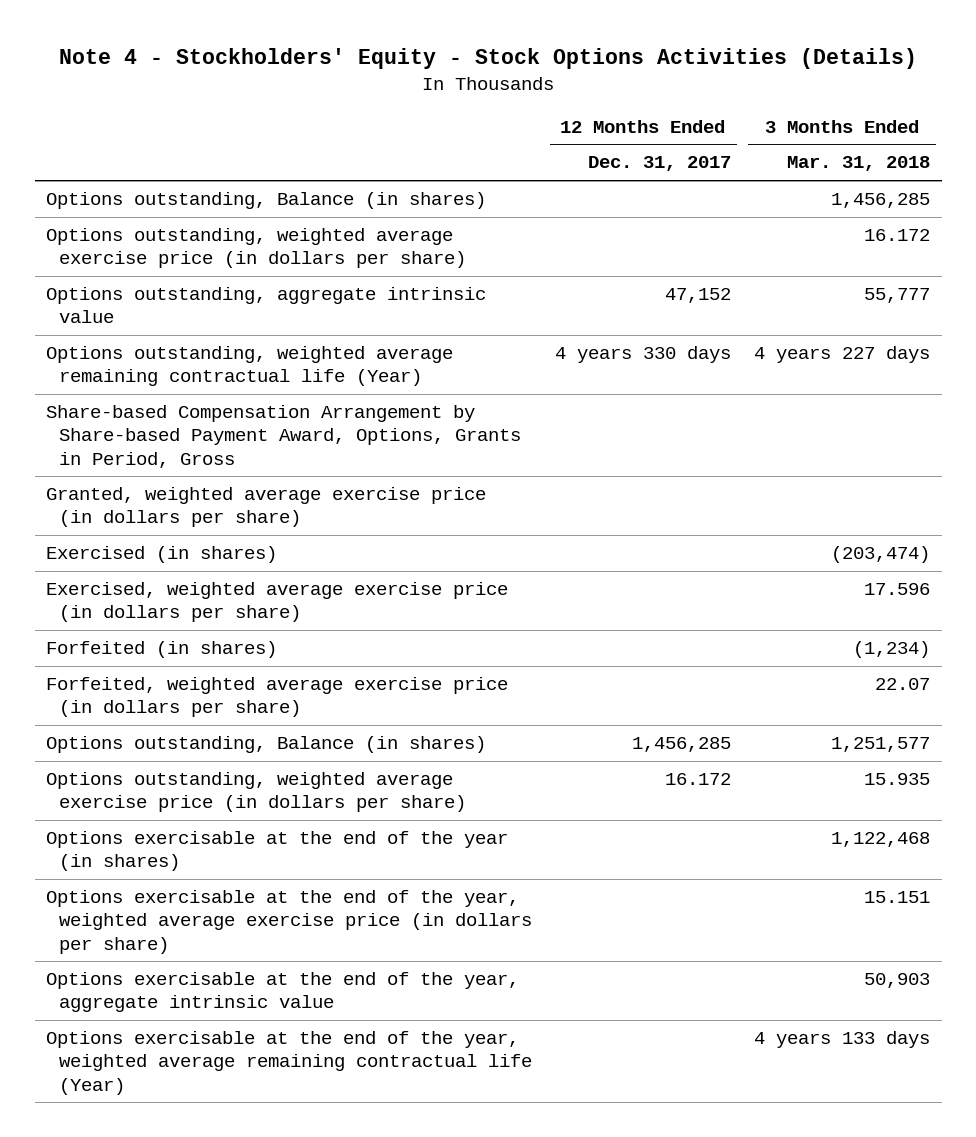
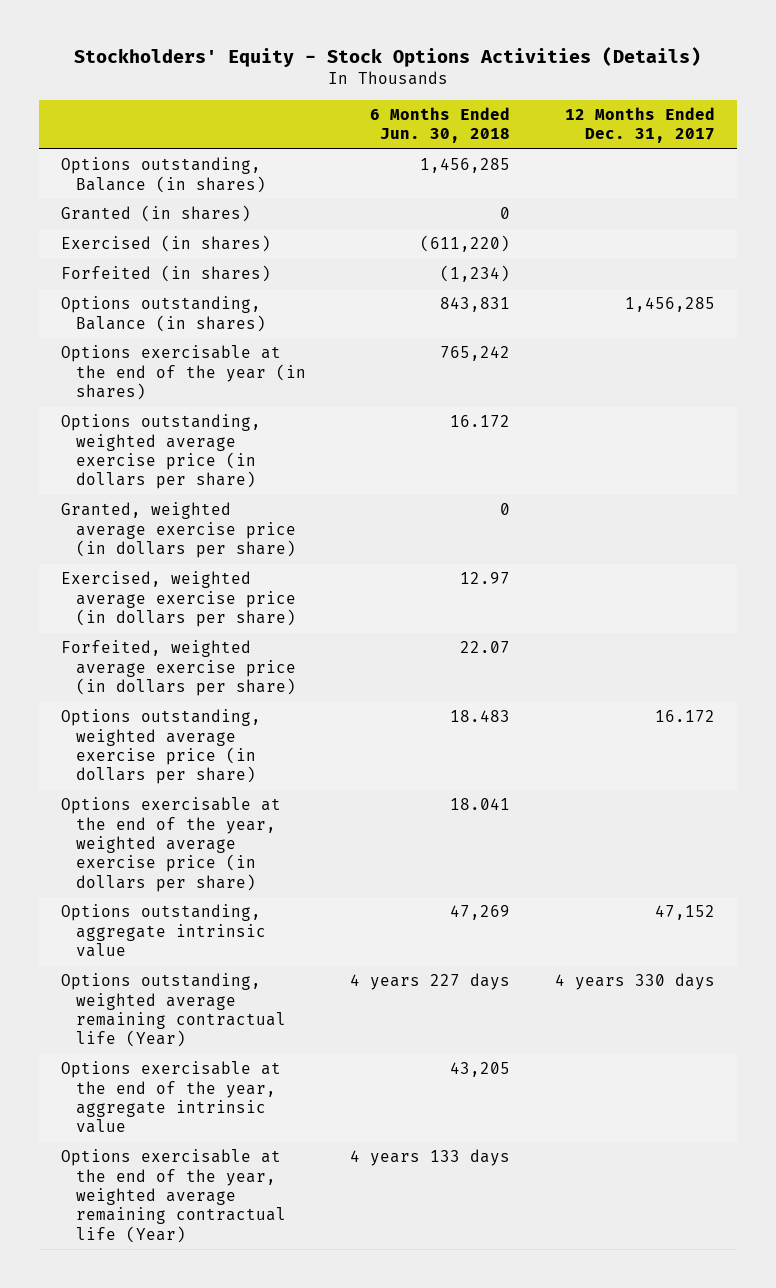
- Note 4 - Stockholders' Equity - Stock Options Activities (Details)
+ Stockholders' Equity - Stock Options Activities (Details)
- | 12 Months Ended Dec. 31, 2017 | 3 Months Ended Mar. 31, 2018
+ | 6 Months Ended Jun. 30, 2018 | 12 Months Ended Dec. 31, 2017
+ Granted (in shares) | 0 |
moved up: Exercised (in shares) | (611,220) |
moved up: Forfeited (in shares) | (1,234) |
moved up: Options outstanding, Balance (in shares) | 843,831 | 1,456,285
moved up: Options exercisable at the end of the year (in shares) | 765,242 |
- Share-based Compensation Arrangement by Share-based Payment Award, Options, Grants in Period, Gross
moved down: Options outstanding, aggregate intrinsic value | 47,269 | 47,152
moved down: Options outstanding, weighted average remaining contractual life (Year) | 4 years 227 days | 4 years 330 days

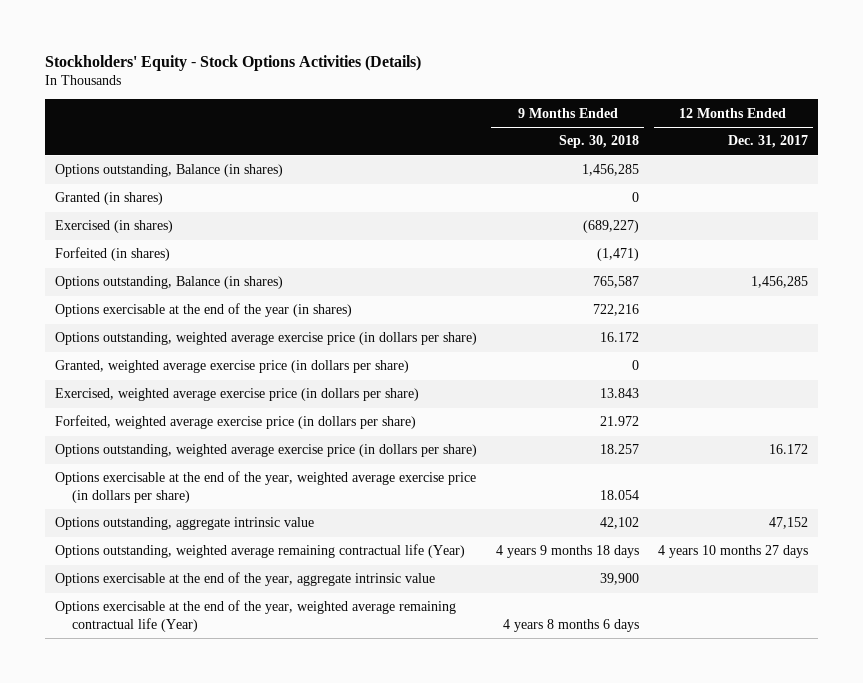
- | 6 Months Ended Jun. 30, 2018 | 12 Months Ended Dec. 31, 2017
+ | 9 Months Ended Sep. 30, 2018 | 12 Months Ended Dec. 31, 2017
- Options outstanding, weighted average remaining contractual life (Year) | 4 years 227 days | 4 years 330 days
+ Options outstanding, weighted average remaining contractual life (Year) | 4 years 9 months 18 days | 4 years 10 months 27 days

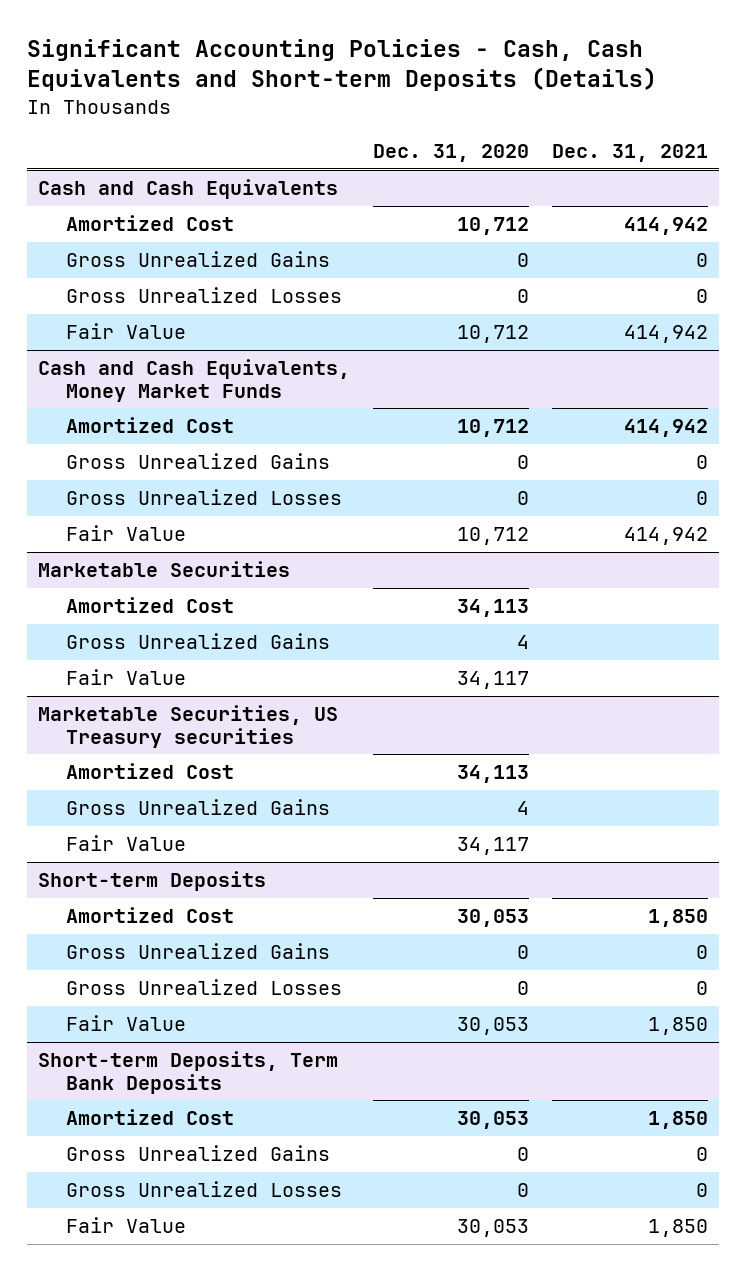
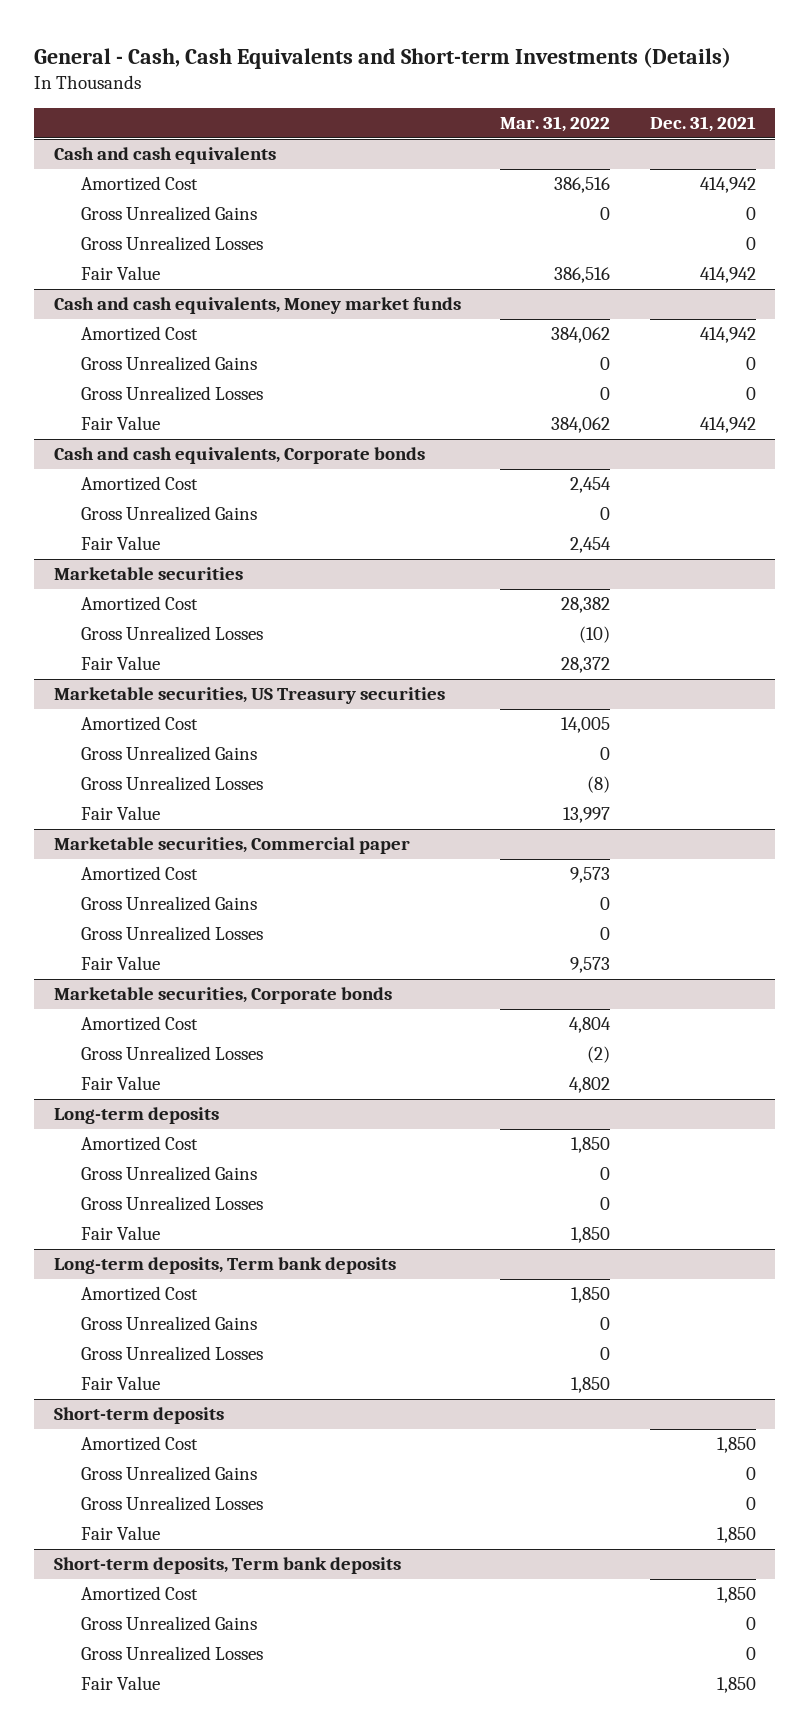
- Significant Accounting Policies - Cash, Cash Equivalents and Short-term Deposits (Details)
+ General - Cash, Cash Equivalents and Short-term Investments (Details)
- | Dec. 31, 2020 | Dec. 31, 2021
+ | Mar. 31, 2022 | Dec. 31, 2021
- Cash and Cash Equivalents
+ Cash and cash equivalents
- Cash and Cash Equivalents, Money Market Funds
+ Cash and cash equivalents, Money market funds
- Marketable Securities
+ Cash and cash equivalents, Corporate bonds
+ Amortized Cost | 2,454 |
+ Gross Unrealized Gains | 0 |
+ Fair Value | 2,454 |
+ Marketable securities
- Gross Unrealized Gains | 4 |
+ Gross Unrealized Losses | (10) |
- Marketable Securities, US Treasury securities
+ Marketable securities, US Treasury securities
+ Gross Unrealized Losses | (8) |
- Short-term Deposits
+ Marketable securities, Commercial paper
+ Amortized Cost | 9,573 |
+ Gross Unrealized Gains | 0 |
+ Gross Unrealized Losses | 0 |
+ Fair Value | 9,573 |
+ Marketable securities, Corporate bonds
+ Amortized Cost | 4,804 |
+ Gross Unrealized Losses | (2) |
+ Fair Value | 4,802 |
+ Long-term deposits
+ Amortized Cost | 1,850 |
+ Gross Unrealized Gains | 0 |
+ Gross Unrealized Losses | 0 |
+ Fair Value | 1,850 |
+ Long-term deposits, Term bank deposits
+ Amortized Cost | 1,850 |
+ Gross Unrealized Gains | 0 |
+ Gross Unrealized Losses | 0 |
+ Fair Value | 1,850 |
+ Short-term deposits
- Short-term Deposits, Term Bank Deposits
+ Short-term deposits, Term bank deposits

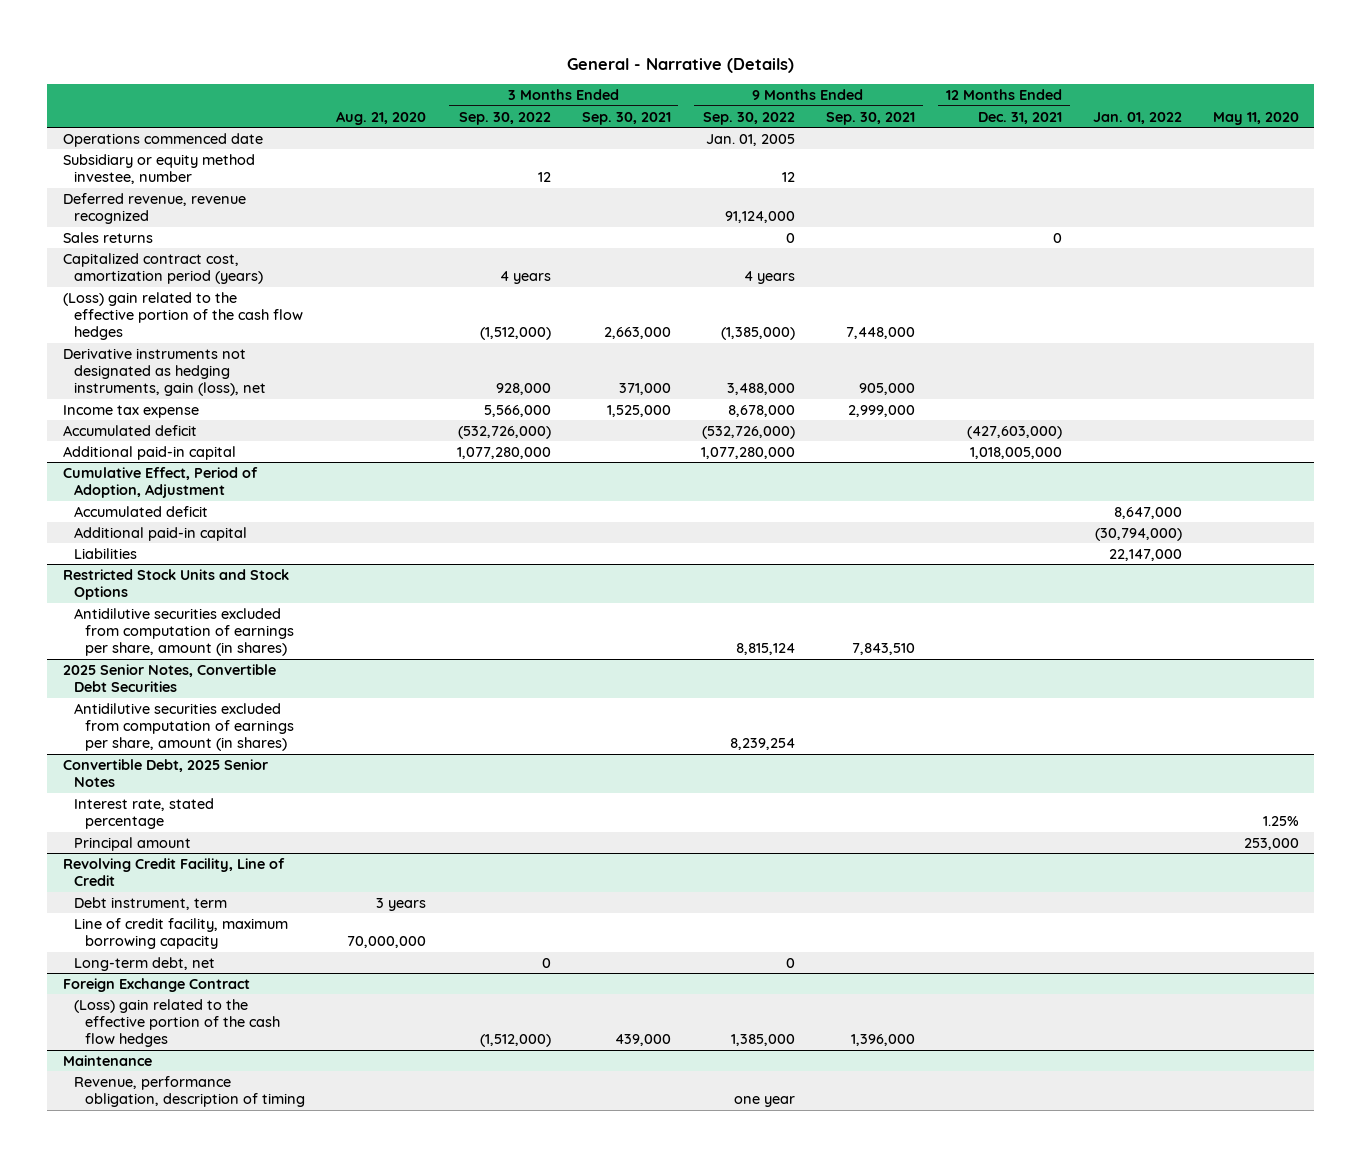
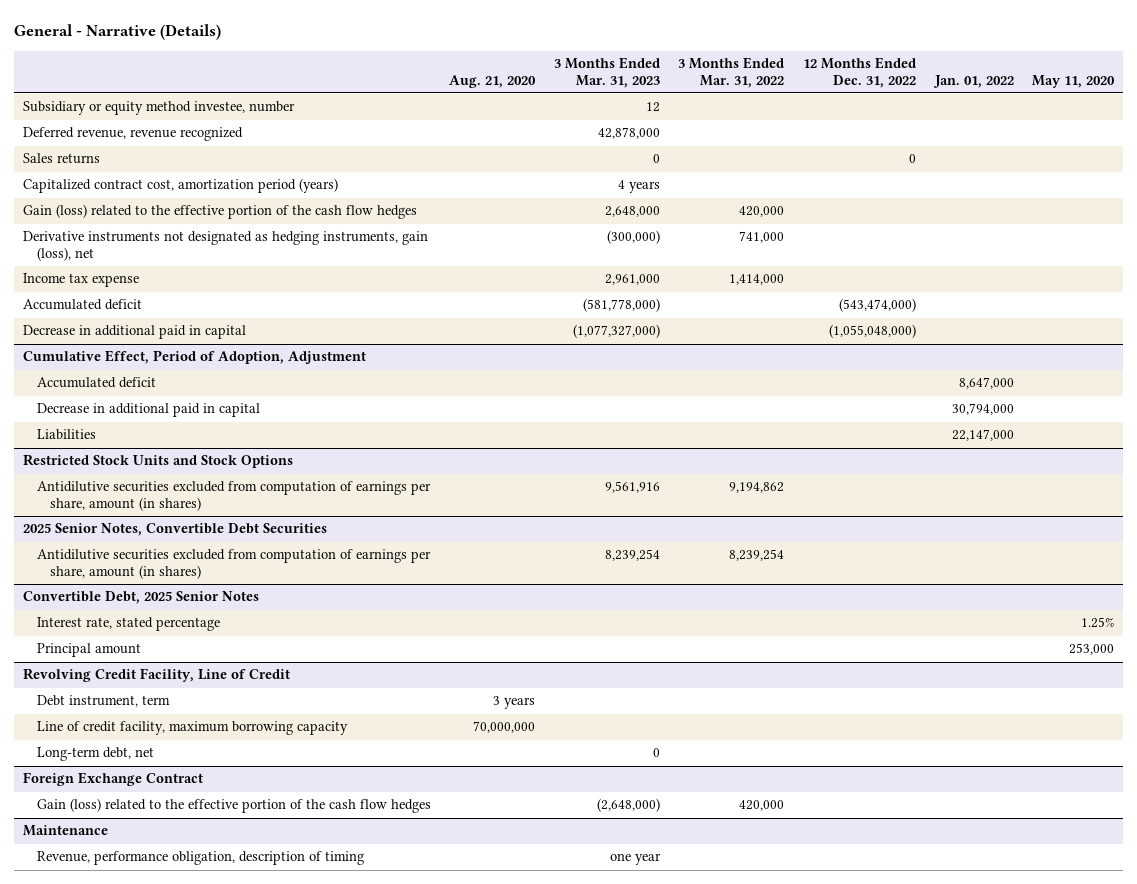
- | Aug. 21, 2020 | 3 Months Ended Sep. 30, 2022 | 3 Months Ended Sep. 30, 2021 | 9 Months Ended Sep. 30, 2022 | 9 Months Ended Sep. 30, 2021 | 12 Months Ended Dec. 31, 2021 | Jan. 01, 2022 | May 11, 2020
+ | Aug. 21, 2020 | 3 Months Ended Mar. 31, 2023 | 3 Months Ended Mar. 31, 2022 | 12 Months Ended Dec. 31, 2022 | Jan. 01, 2022 | May 11, 2020
- Operations commenced date | | | | Jan. 01, 2005 | | | |
- (Loss) gain related to the effective portion of the cash flow hedges | | (1,512,000) | 2,663,000 | (1,385,000) | 7,448,000 | | |
+ Gain (loss) related to the effective portion of the cash flow hedges | | 2,648,000 | 420,000 | | |
- Additional paid-in capital | | 1,077,280,000 | | 1,077,280,000 | | 1,018,005,000 | |
+ Decrease in additional paid in capital | | (1,077,327,000) | | (1,055,048,000) | |
@ Cumulative Effect, Period of Adoption, Adjustment
- Additional paid-in capital | | | | | | | (30,794,000) |
+ Decrease in additional paid in capital | | | | | 30,794,000 |
@ Foreign Exchange Contract
- (Loss) gain related to the effective portion of the cash flow hedges | | (1,512,000) | 439,000 | 1,385,000 | 1,396,000 | | |
+ Gain (loss) related to the effective portion of the cash flow hedges | | (2,648,000) | 420,000 | | |

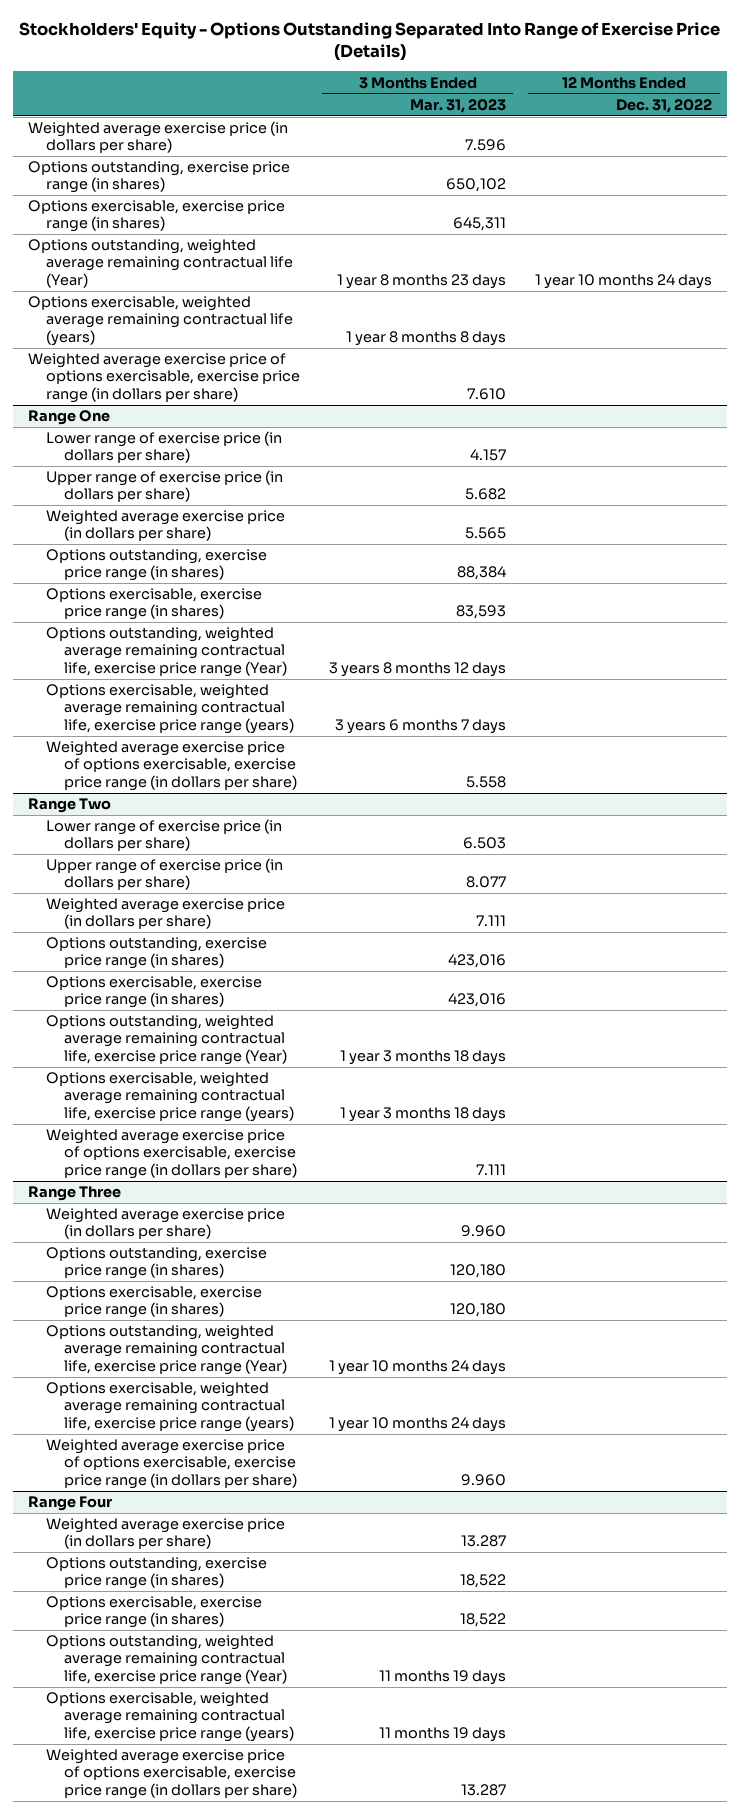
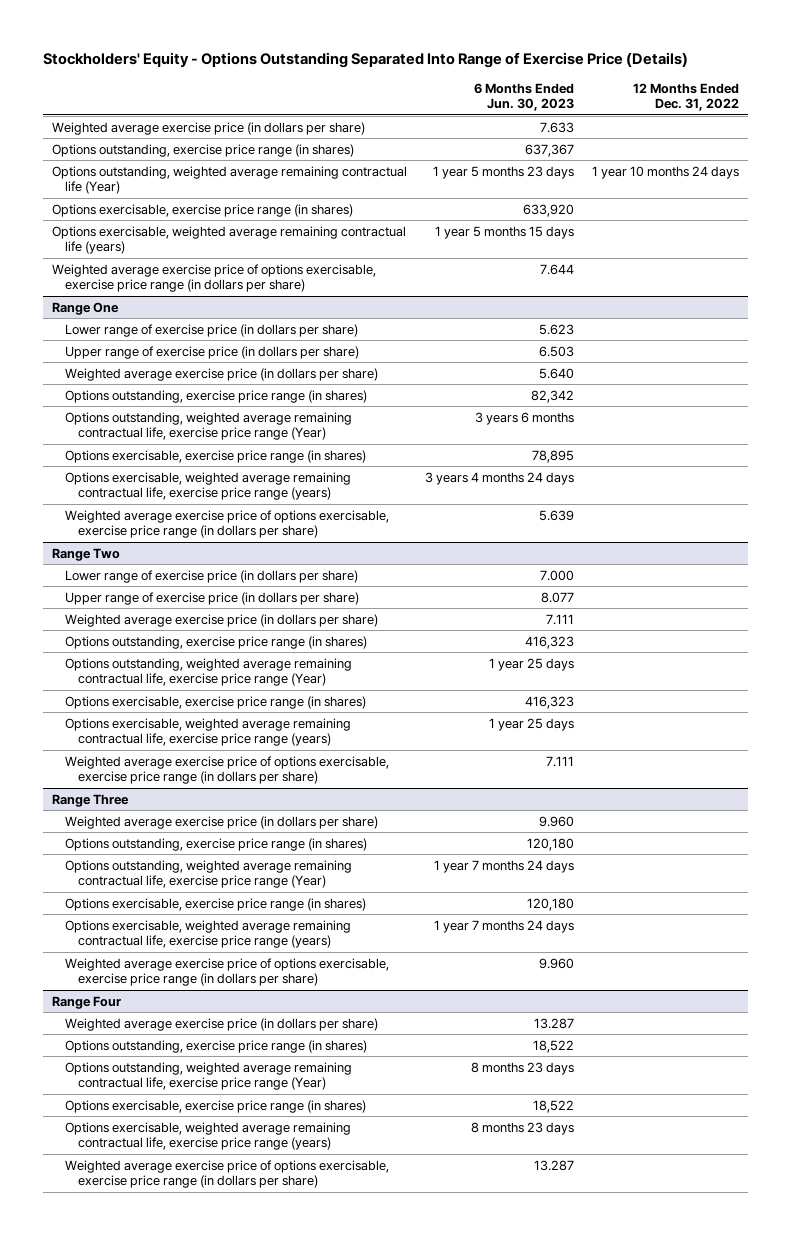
- | 3 Months Ended Mar. 31, 2023 | 12 Months Ended Dec. 31, 2022
+ | 6 Months Ended Jun. 30, 2023 | 12 Months Ended Dec. 31, 2022
moved down: Options exercisable, exercise price range (in shares) | 633,920 |
@ Range One
moved down: Options exercisable, exercise price range (in shares) | 78,895 |
@ Range Two
moved down: Options exercisable, exercise price range (in shares) | 416,323 |
@ Range Three
moved down: Options exercisable, exercise price range (in shares) | 120,180 |
@ Range Four
moved down: Options exercisable, exercise price range (in shares) | 18,522 |

